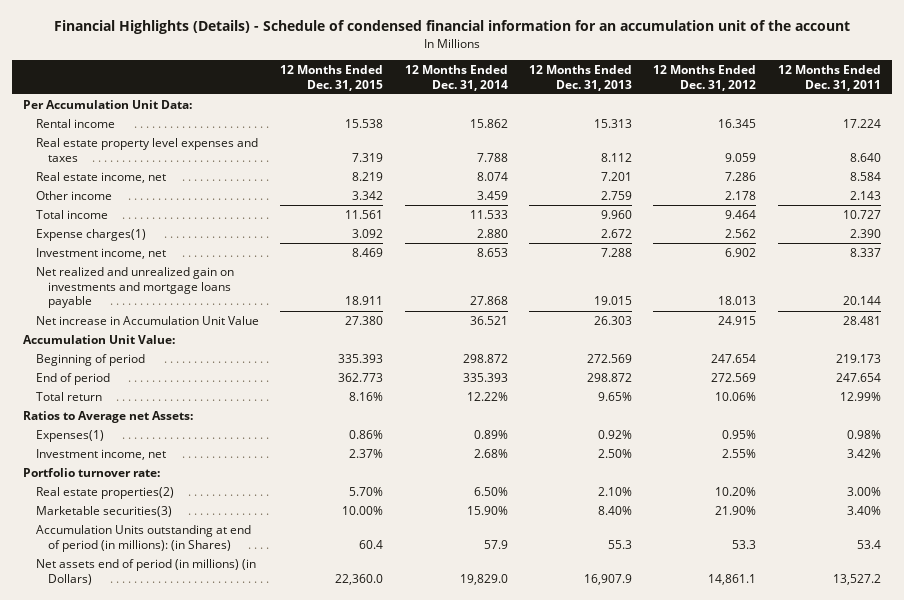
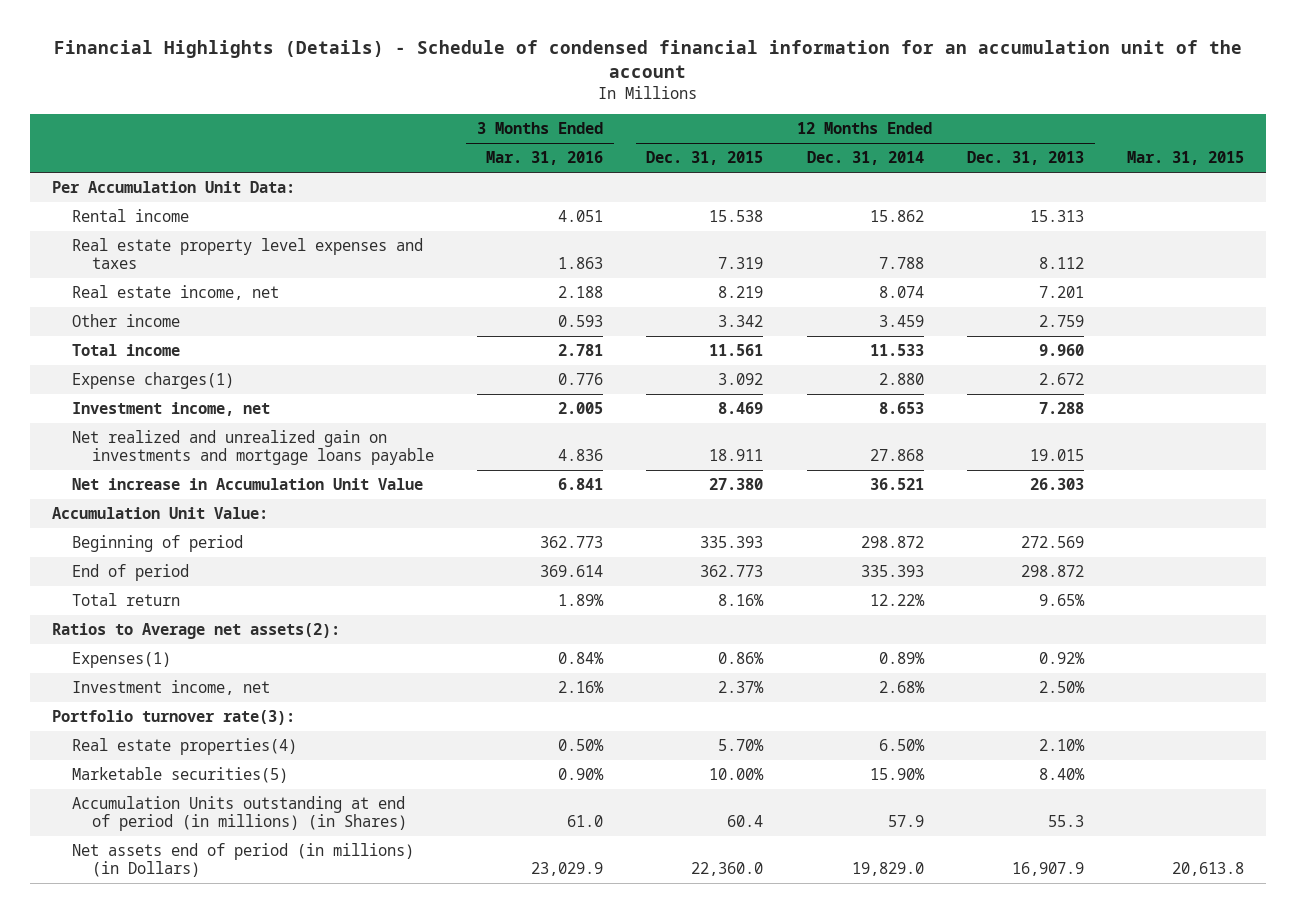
- | 12 Months Ended Dec. 31, 2015 | 12 Months Ended Dec. 31, 2014 | 12 Months Ended Dec. 31, 2013 | 12 Months Ended Dec. 31, 2012 | 12 Months Ended Dec. 31, 2011
+ | 3 Months Ended Mar. 31, 2016 | 12 Months Ended Dec. 31, 2015 | 12 Months Ended Dec. 31, 2014 | 12 Months Ended Dec. 31, 2013 | Mar. 31, 2015
- Ratios to Average net Assets:
+ Ratios to Average net assets(2):
- Portfolio turnover rate:
- Real estate properties(2) | 5.70% | 6.50% | 2.10% | 10.20% | 3.00%
- Marketable securities(3) | 10.00% | 15.90% | 8.40% | 21.90% | 3.40%
- Accumulation Units outstanding at end of period (in millions): (in Shares) | 60.4 | 57.9 | 55.3 | 53.3 | 53.4
+ Portfolio turnover rate(3):
+ Real estate properties(4) | 0.50% | 5.70% | 6.50% | 2.10% |
+ Marketable securities(5) | 0.90% | 10.00% | 15.90% | 8.40% |
+ Accumulation Units outstanding at end of period (in millions) (in Shares) | 61.0 | 60.4 | 57.9 | 55.3 |

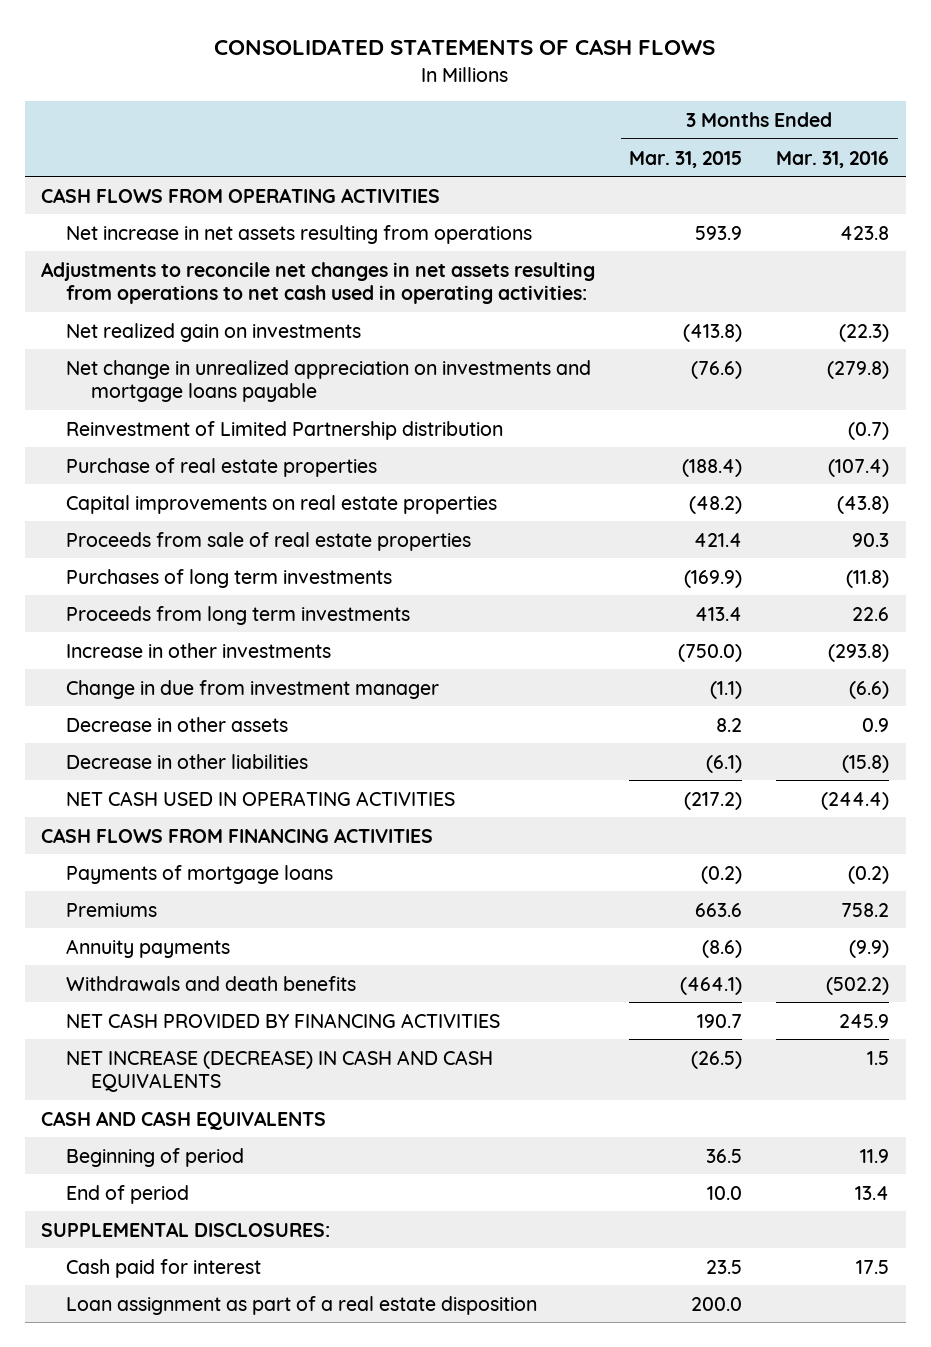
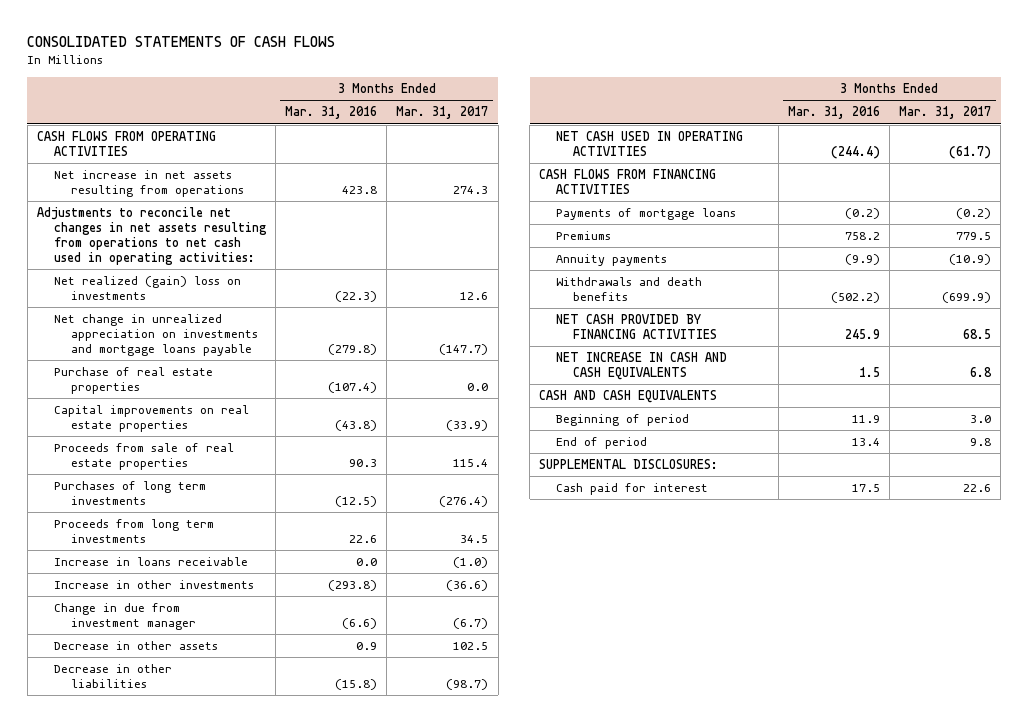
- | 3 Months Ended Mar. 31, 2015 | 3 Months Ended Mar. 31, 2016
+ | 3 Months Ended Mar. 31, 2016 | 3 Months Ended Mar. 31, 2017
- Net realized gain on investments | (413.8) | (22.3)
+ Net realized (gain) loss on investments | (22.3) | 12.6
- Reinvestment of Limited Partnership distribution | | (0.7)
- Purchases of long term investments | (169.9) | (11.8)
+ Purchases of long term investments | (12.5) | (276.4)
+ Increase in loans receivable | 0.0 | (1.0)
- NET INCREASE (DECREASE) IN CASH AND CASH EQUIVALENTS | (26.5) | 1.5
+ NET INCREASE IN CASH AND CASH EQUIVALENTS | 1.5 | 6.8
- Loan assignment as part of a real estate disposition | 200.0 |

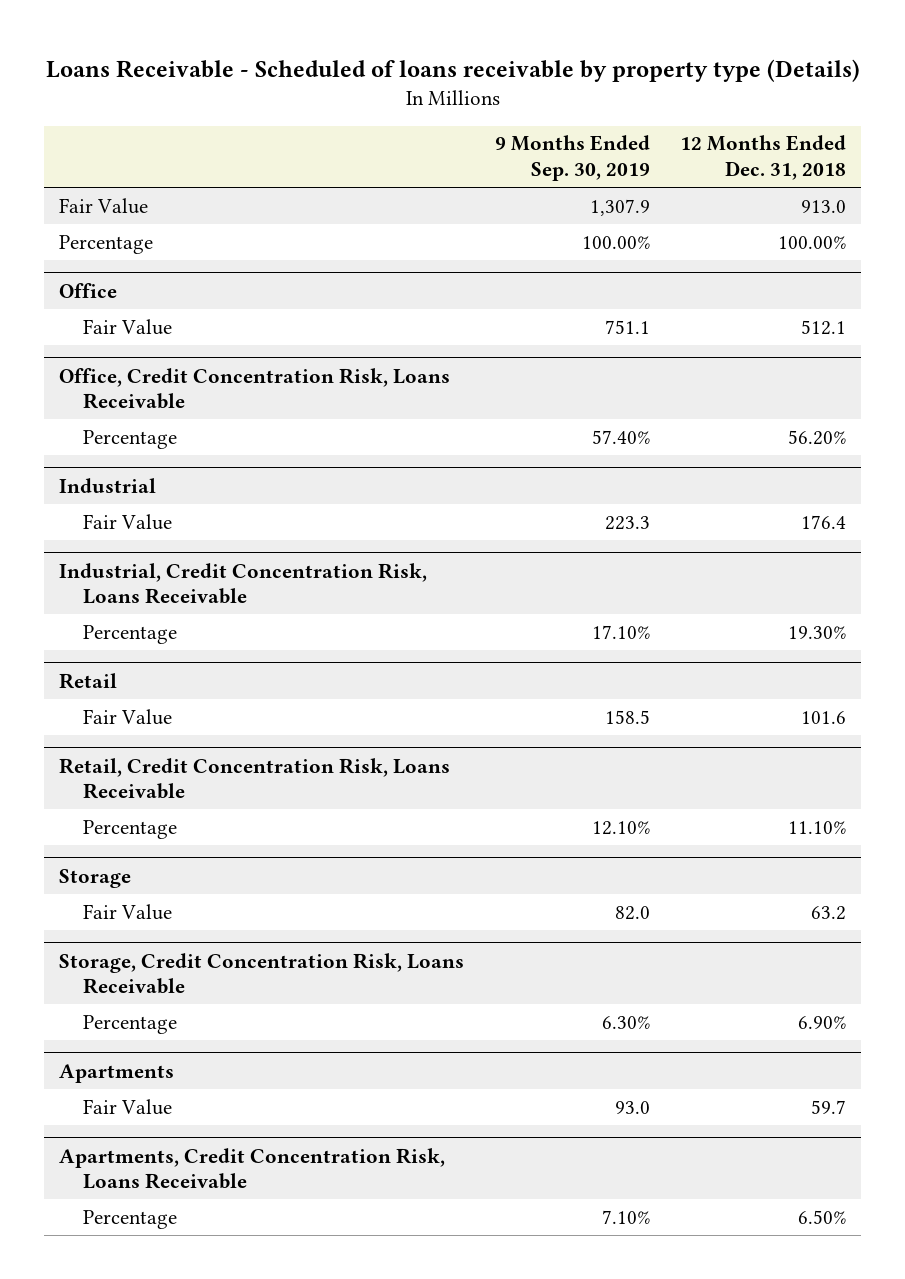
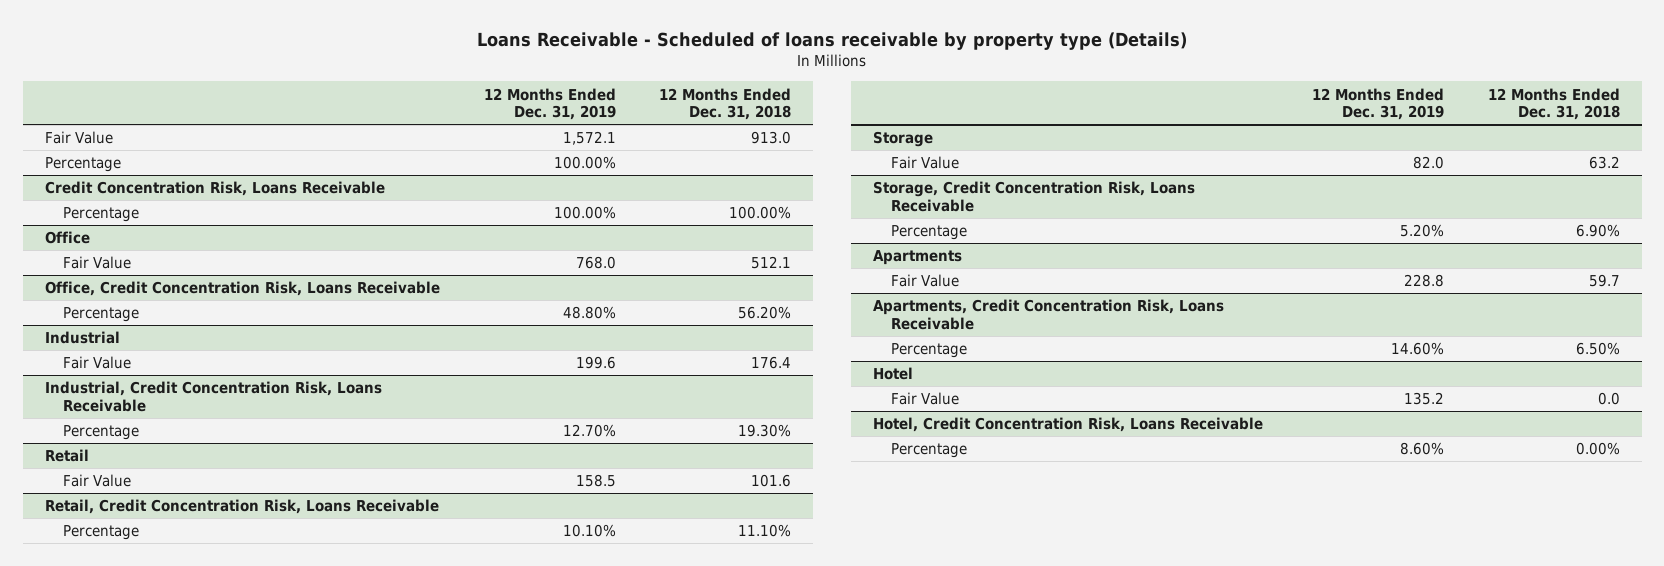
- | 9 Months Ended Sep. 30, 2019 | 12 Months Ended Dec. 31, 2018
+ | 12 Months Ended Dec. 31, 2019 | 12 Months Ended Dec. 31, 2018
+ Percentage | 100.00% |
+ Credit Concentration Risk, Loans Receivable
+ Hotel
+ Fair Value | 135.2 | 0.0
+ Hotel, Credit Concentration Risk, Loans Receivable
+ Percentage | 8.60% | 0.00%

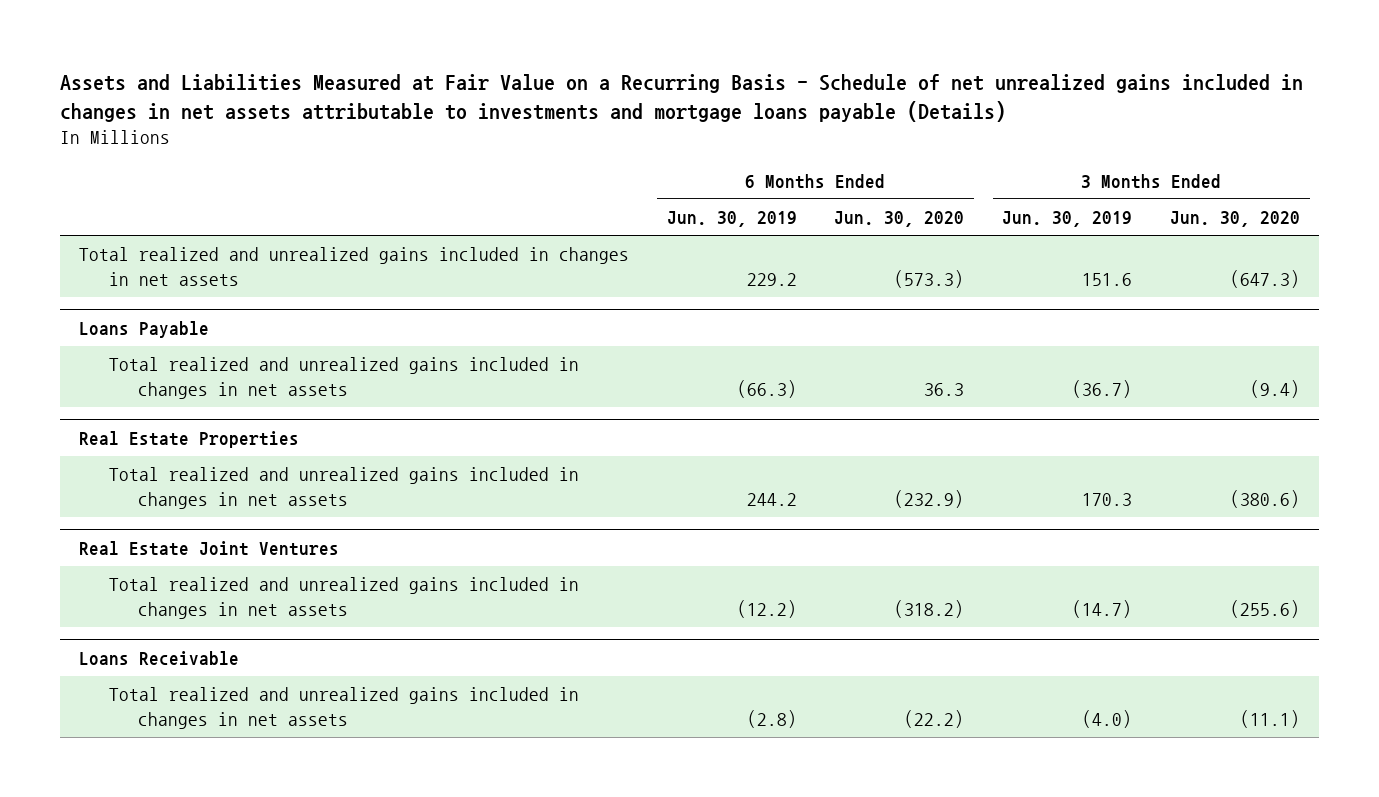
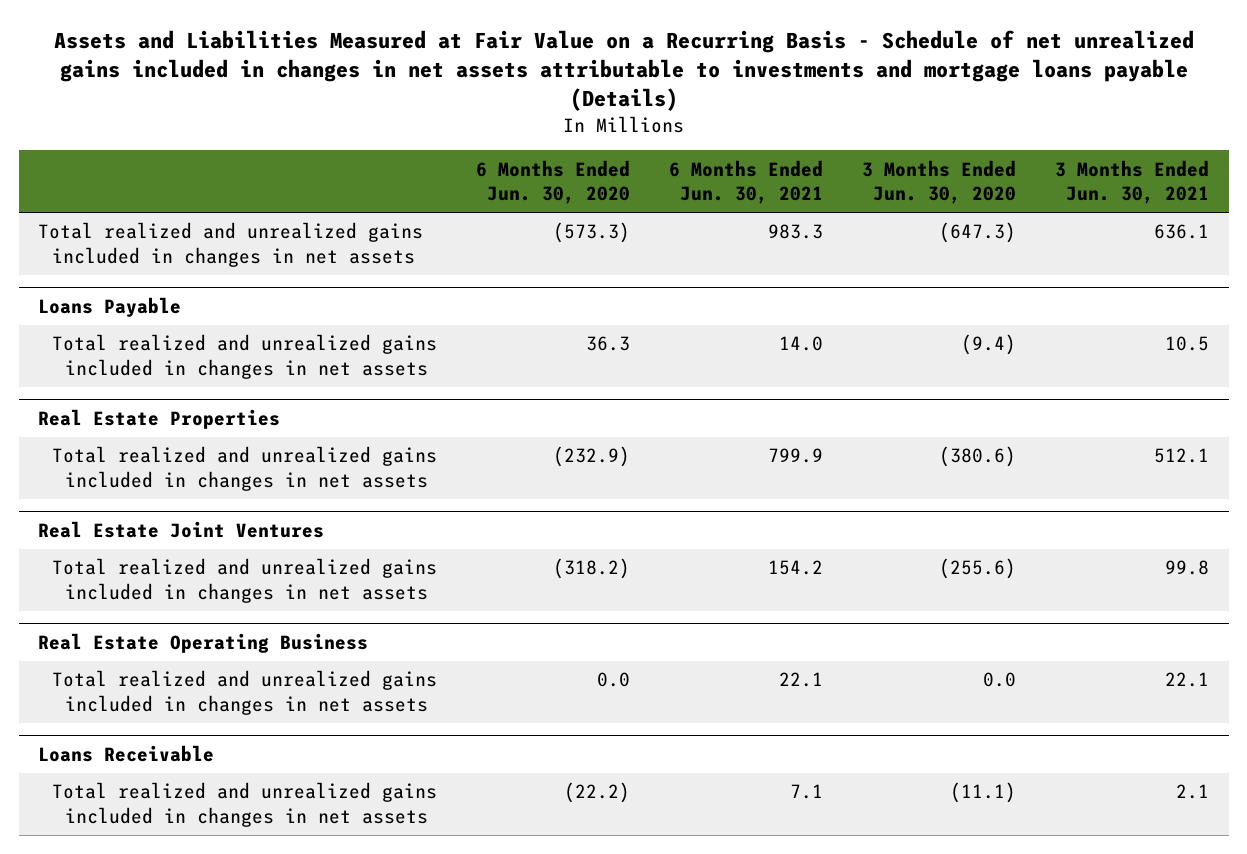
- | 6 Months Ended Jun. 30, 2019 | 6 Months Ended Jun. 30, 2020 | 3 Months Ended Jun. 30, 2019 | 3 Months Ended Jun. 30, 2020
+ | 6 Months Ended Jun. 30, 2020 | 6 Months Ended Jun. 30, 2021 | 3 Months Ended Jun. 30, 2020 | 3 Months Ended Jun. 30, 2021
+ Real Estate Operating Business
+ Total realized and unrealized gains included in changes in net assets | 0.0 | 22.1 | 0.0 | 22.1

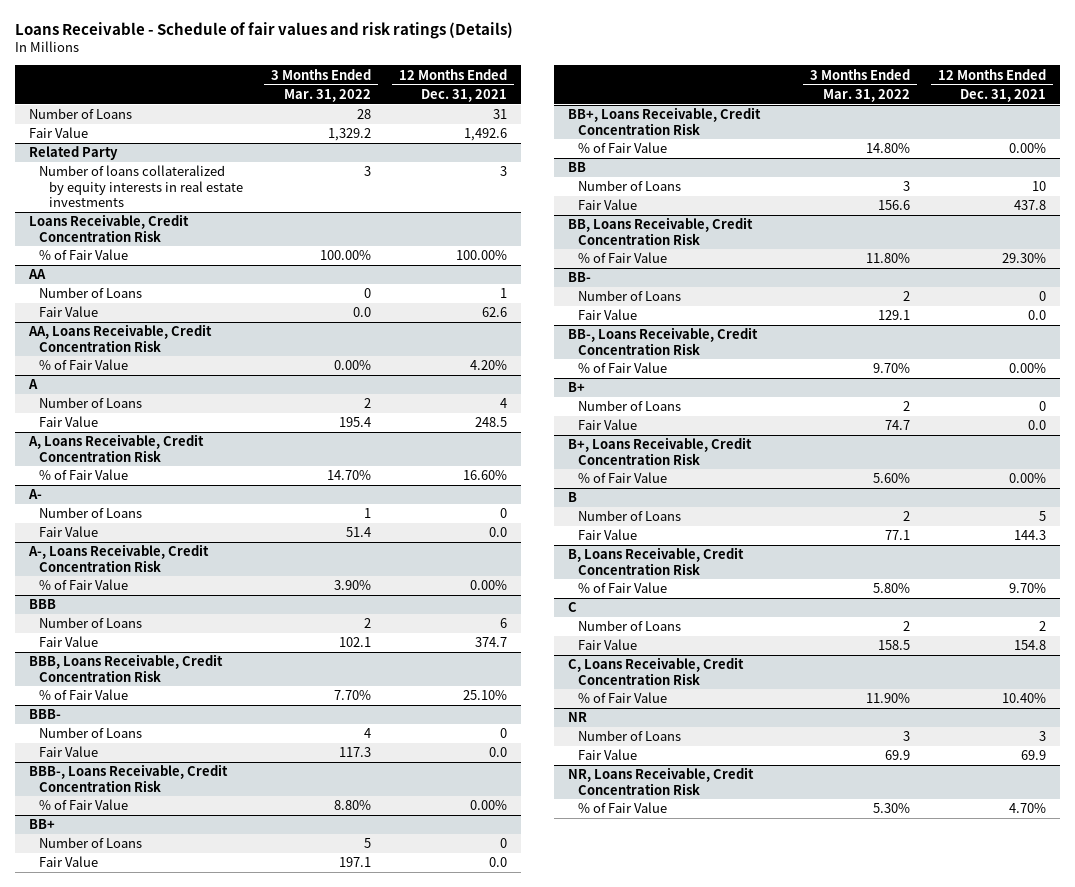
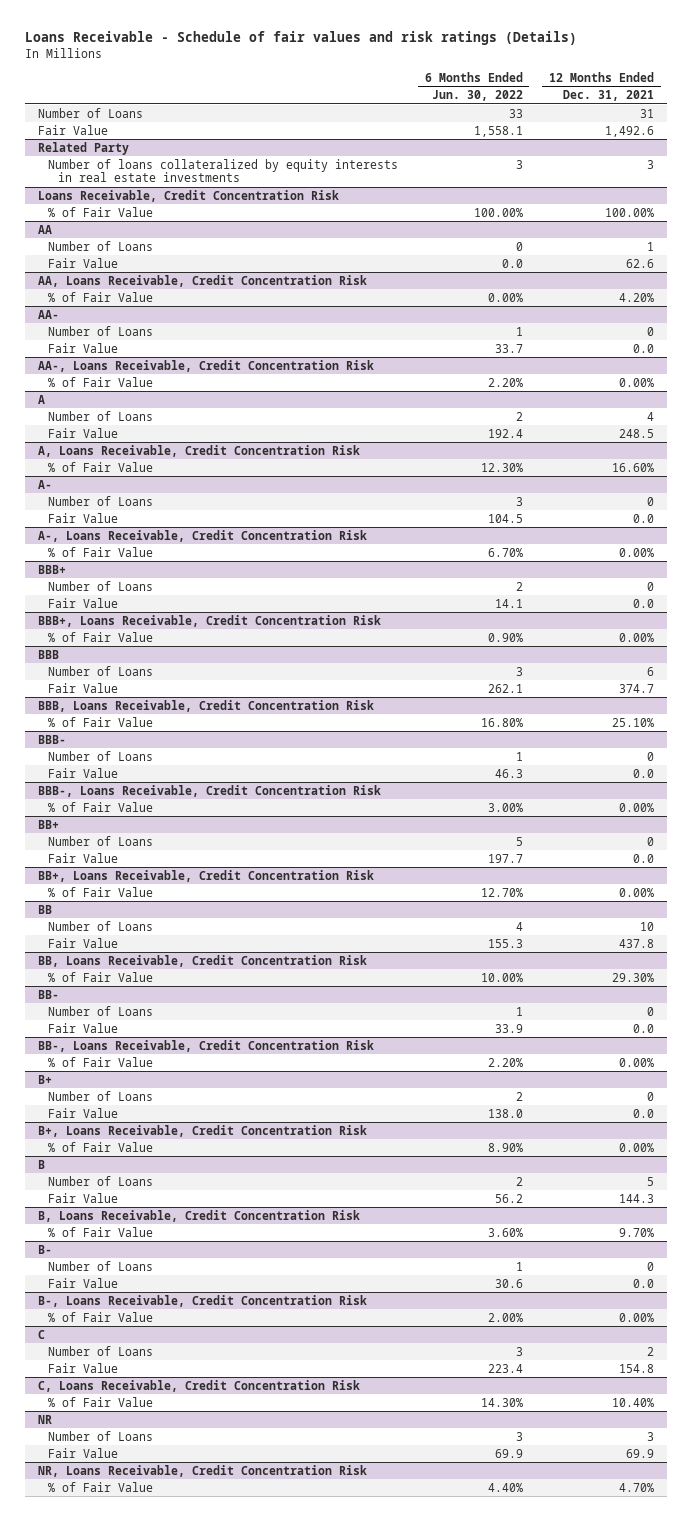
- | 3 Months Ended Mar. 31, 2022 | 12 Months Ended Dec. 31, 2021
+ | 6 Months Ended Jun. 30, 2022 | 12 Months Ended Dec. 31, 2021
+ AA-
+ Number of Loans | 1 | 0
+ Fair Value | 33.7 | 0.0
+ AA-, Loans Receivable, Credit Concentration Risk
+ % of Fair Value | 2.20% | 0.00%
+ BBB+
+ Number of Loans | 2 | 0
+ Fair Value | 14.1 | 0.0
+ BBB+, Loans Receivable, Credit Concentration Risk
+ % of Fair Value | 0.90% | 0.00%
+ B-
+ Number of Loans | 1 | 0
+ Fair Value | 30.6 | 0.0
+ B-, Loans Receivable, Credit Concentration Risk
+ % of Fair Value | 2.00% | 0.00%

